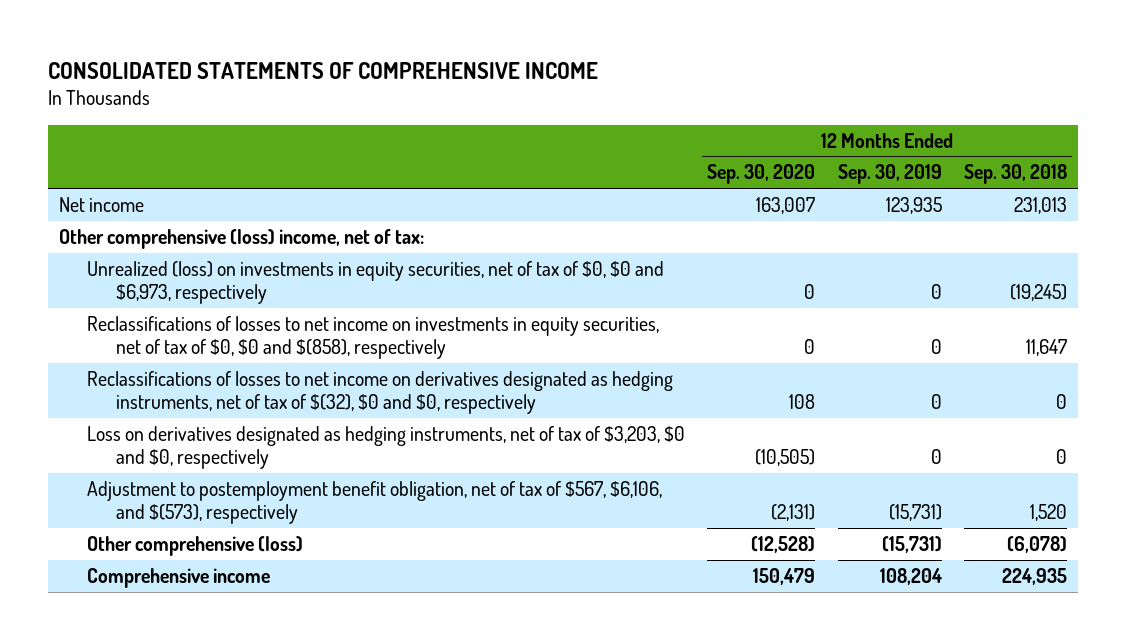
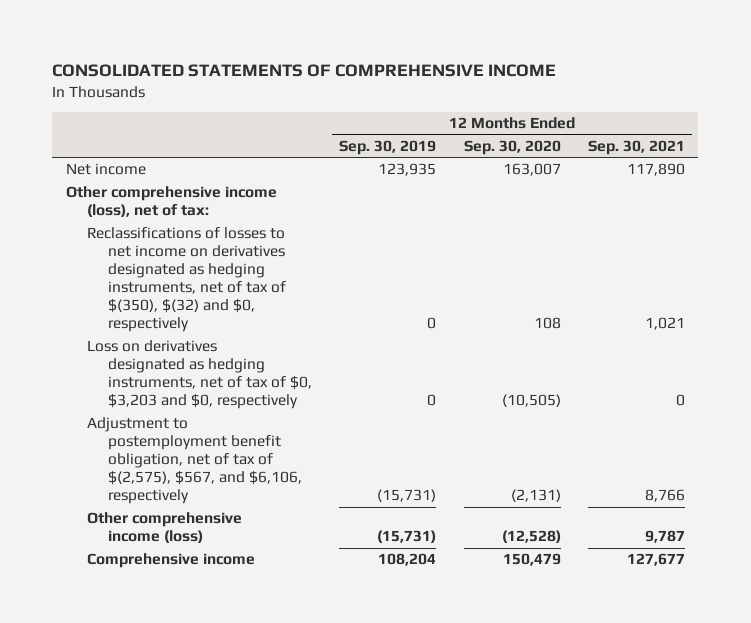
- | 12 Months Ended Sep. 30, 2020 | 12 Months Ended Sep. 30, 2019 | 12 Months Ended Sep. 30, 2018
+ | 12 Months Ended Sep. 30, 2019 | 12 Months Ended Sep. 30, 2020 | 12 Months Ended Sep. 30, 2021
- Other comprehensive (loss) income, net of tax:
- Unrealized (loss) on investments in equity securities, net of tax of $0, $0 and $6,973, respectively | 0 | 0 | (19,245)
- Reclassifications of losses to net income on investments in equity securities, net of tax of $0, $0 and $(858), respectively | 0 | 0 | 11,647
- Reclassifications of losses to net income on derivatives designated as hedging instruments, net of tax of $(32), $0 and $0, respectively | 108 | 0 | 0
- Loss on derivatives designated as hedging instruments, net of tax of $3,203, $0 and $0, respectively | (10,505) | 0 | 0
- Adjustment to postemployment benefit obligation, net of tax of $567, $6,106, and $(573), respectively | (2,131) | (15,731) | 1,520
- Other comprehensive (loss) | (12,528) | (15,731) | (6,078)
+ Other comprehensive income (loss), net of tax:
+ Reclassifications of losses to net income on derivatives designated as hedging instruments, net of tax of $(350), $(32) and $0, respectively | 0 | 108 | 1,021
+ Loss on derivatives designated as hedging instruments, net of tax of $0, $3,203 and $0, respectively | 0 | (10,505) | 0
+ Adjustment to postemployment benefit obligation, net of tax of $(2,575), $567, and $6,106, respectively | (15,731) | (2,131) | 8,766
+ Other comprehensive income (loss) | (15,731) | (12,528) | 9,787

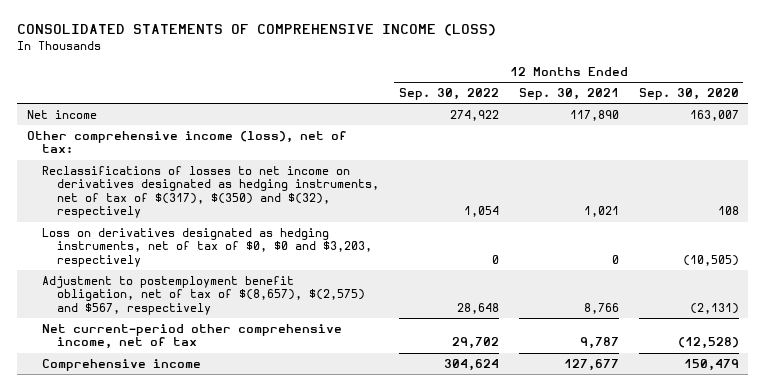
- CONSOLIDATED STATEMENTS OF COMPREHENSIVE INCOME
+ CONSOLIDATED STATEMENTS OF COMPREHENSIVE INCOME (LOSS)
- | 12 Months Ended Sep. 30, 2019 | 12 Months Ended Sep. 30, 2020 | 12 Months Ended Sep. 30, 2021
+ | 12 Months Ended Sep. 30, 2022 | 12 Months Ended Sep. 30, 2021 | 12 Months Ended Sep. 30, 2020
- Reclassifications of losses to net income on derivatives designated as hedging instruments, net of tax of $(350), $(32) and $0, respectively | 0 | 108 | 1,021
- Loss on derivatives designated as hedging instruments, net of tax of $0, $3,203 and $0, respectively | 0 | (10,505) | 0
- Adjustment to postemployment benefit obligation, net of tax of $(2,575), $567, and $6,106, respectively | (15,731) | (2,131) | 8,766
- Other comprehensive income (loss) | (15,731) | (12,528) | 9,787
+ Reclassifications of losses to net income on derivatives designated as hedging instruments, net of tax of $(317), $(350) and $(32), respectively | 1,054 | 1,021 | 108
+ Loss on derivatives designated as hedging instruments, net of tax of $0, $0 and $3,203, respectively | 0 | 0 | (10,505)
+ Adjustment to postemployment benefit obligation, net of tax of $(8,657), $(2,575) and $567, respectively | 28,648 | 8,766 | (2,131)
+ Net current-period other comprehensive income, net of tax | 29,702 | 9,787 | (12,528)

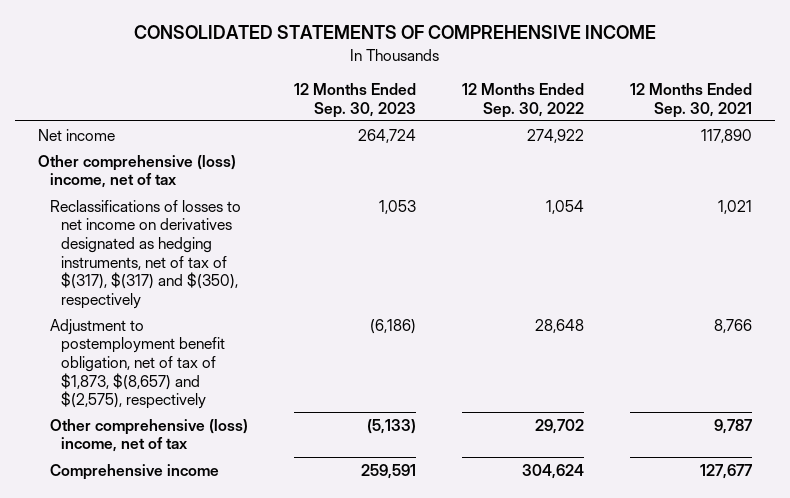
- CONSOLIDATED STATEMENTS OF COMPREHENSIVE INCOME (LOSS)
+ CONSOLIDATED STATEMENTS OF COMPREHENSIVE INCOME
- | 12 Months Ended Sep. 30, 2022 | 12 Months Ended Sep. 30, 2021 | 12 Months Ended Sep. 30, 2020
+ | 12 Months Ended Sep. 30, 2023 | 12 Months Ended Sep. 30, 2022 | 12 Months Ended Sep. 30, 2021
- Other comprehensive income (loss), net of tax:
- Reclassifications of losses to net income on derivatives designated as hedging instruments, net of tax of $(317), $(350) and $(32), respectively | 1,054 | 1,021 | 108
- Loss on derivatives designated as hedging instruments, net of tax of $0, $0 and $3,203, respectively | 0 | 0 | (10,505)
- Adjustment to postemployment benefit obligation, net of tax of $(8,657), $(2,575) and $567, respectively | 28,648 | 8,766 | (2,131)
- Net current-period other comprehensive income, net of tax | 29,702 | 9,787 | (12,528)
+ Other comprehensive (loss) income, net of tax
+ Reclassifications of losses to net income on derivatives designated as hedging instruments, net of tax of $(317), $(317) and $(350), respectively | 1,053 | 1,054 | 1,021
+ Adjustment to postemployment benefit obligation, net of tax of $1,873, $(8,657) and $(2,575), respectively | (6,186) | 28,648 | 8,766
+ Other comprehensive (loss) income, net of tax | (5,133) | 29,702 | 9,787

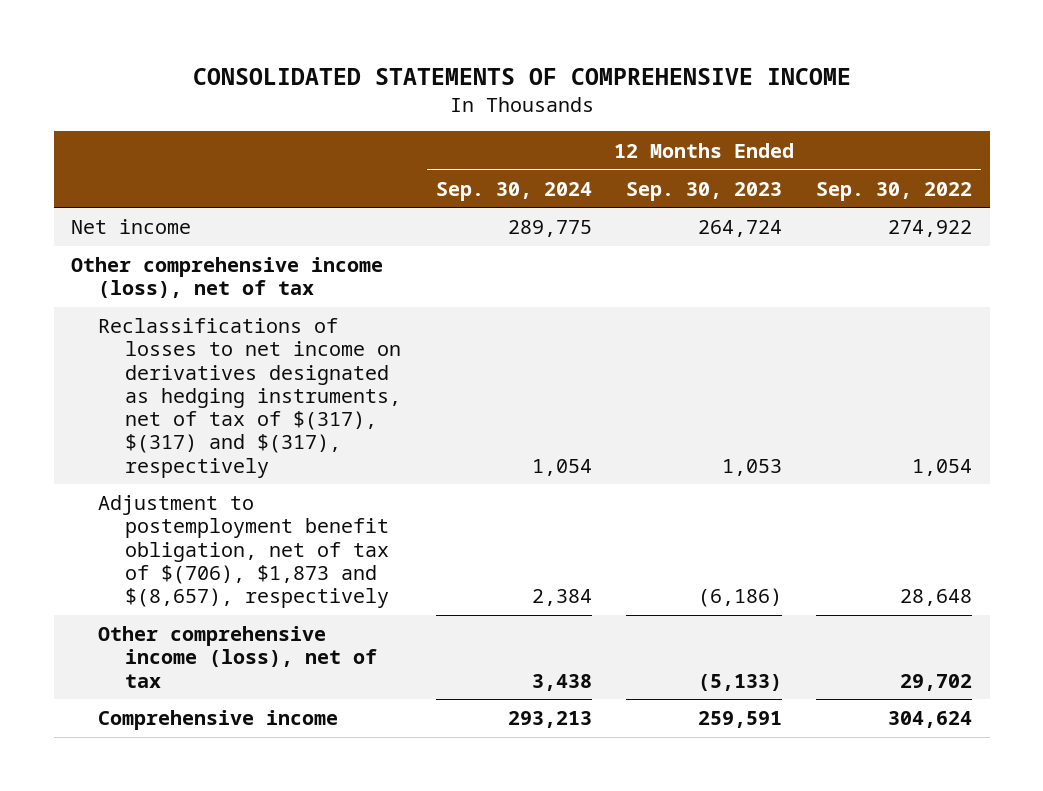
- | 12 Months Ended Sep. 30, 2023 | 12 Months Ended Sep. 30, 2022 | 12 Months Ended Sep. 30, 2021
+ | 12 Months Ended Sep. 30, 2024 | 12 Months Ended Sep. 30, 2023 | 12 Months Ended Sep. 30, 2022
- Other comprehensive (loss) income, net of tax
- Reclassifications of losses to net income on derivatives designated as hedging instruments, net of tax of $(317), $(317) and $(350), respectively | 1,053 | 1,054 | 1,021
- Adjustment to postemployment benefit obligation, net of tax of $1,873, $(8,657) and $(2,575), respectively | (6,186) | 28,648 | 8,766
- Other comprehensive (loss) income, net of tax | (5,133) | 29,702 | 9,787
+ Other comprehensive income (loss), net of tax
+ Reclassifications of losses to net income on derivatives designated as hedging instruments, net of tax of $(317), $(317) and $(317), respectively | 1,054 | 1,053 | 1,054
+ Adjustment to postemployment benefit obligation, net of tax of $(706), $1,873 and $(8,657), respectively | 2,384 | (6,186) | 28,648
+ Other comprehensive income (loss), net of tax | 3,438 | (5,133) | 29,702

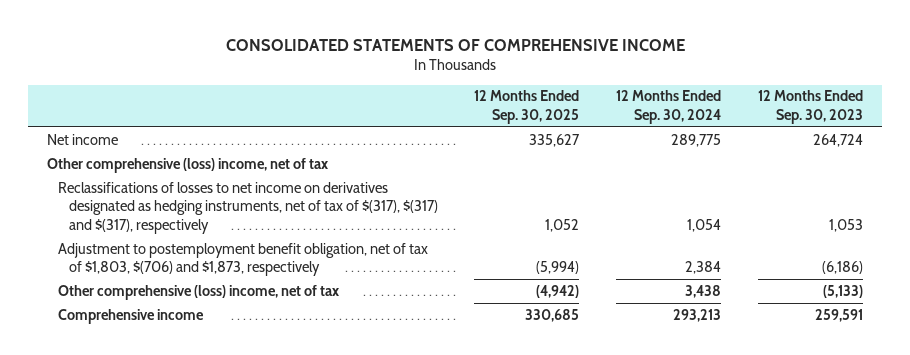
- | 12 Months Ended Sep. 30, 2024 | 12 Months Ended Sep. 30, 2023 | 12 Months Ended Sep. 30, 2022
+ | 12 Months Ended Sep. 30, 2025 | 12 Months Ended Sep. 30, 2024 | 12 Months Ended Sep. 30, 2023
- Other comprehensive income (loss), net of tax
+ Other comprehensive (loss) income, net of tax
- Adjustment to postemployment benefit obligation, net of tax of $(706), $1,873 and $(8,657), respectively | 2,384 | (6,186) | 28,648
- Other comprehensive income (loss), net of tax | 3,438 | (5,133) | 29,702
+ Adjustment to postemployment benefit obligation, net of tax of $1,803, $(706) and $1,873, respectively | (5,994) | 2,384 | (6,186)
+ Other comprehensive (loss) income, net of tax | (4,942) | 3,438 | (5,133)

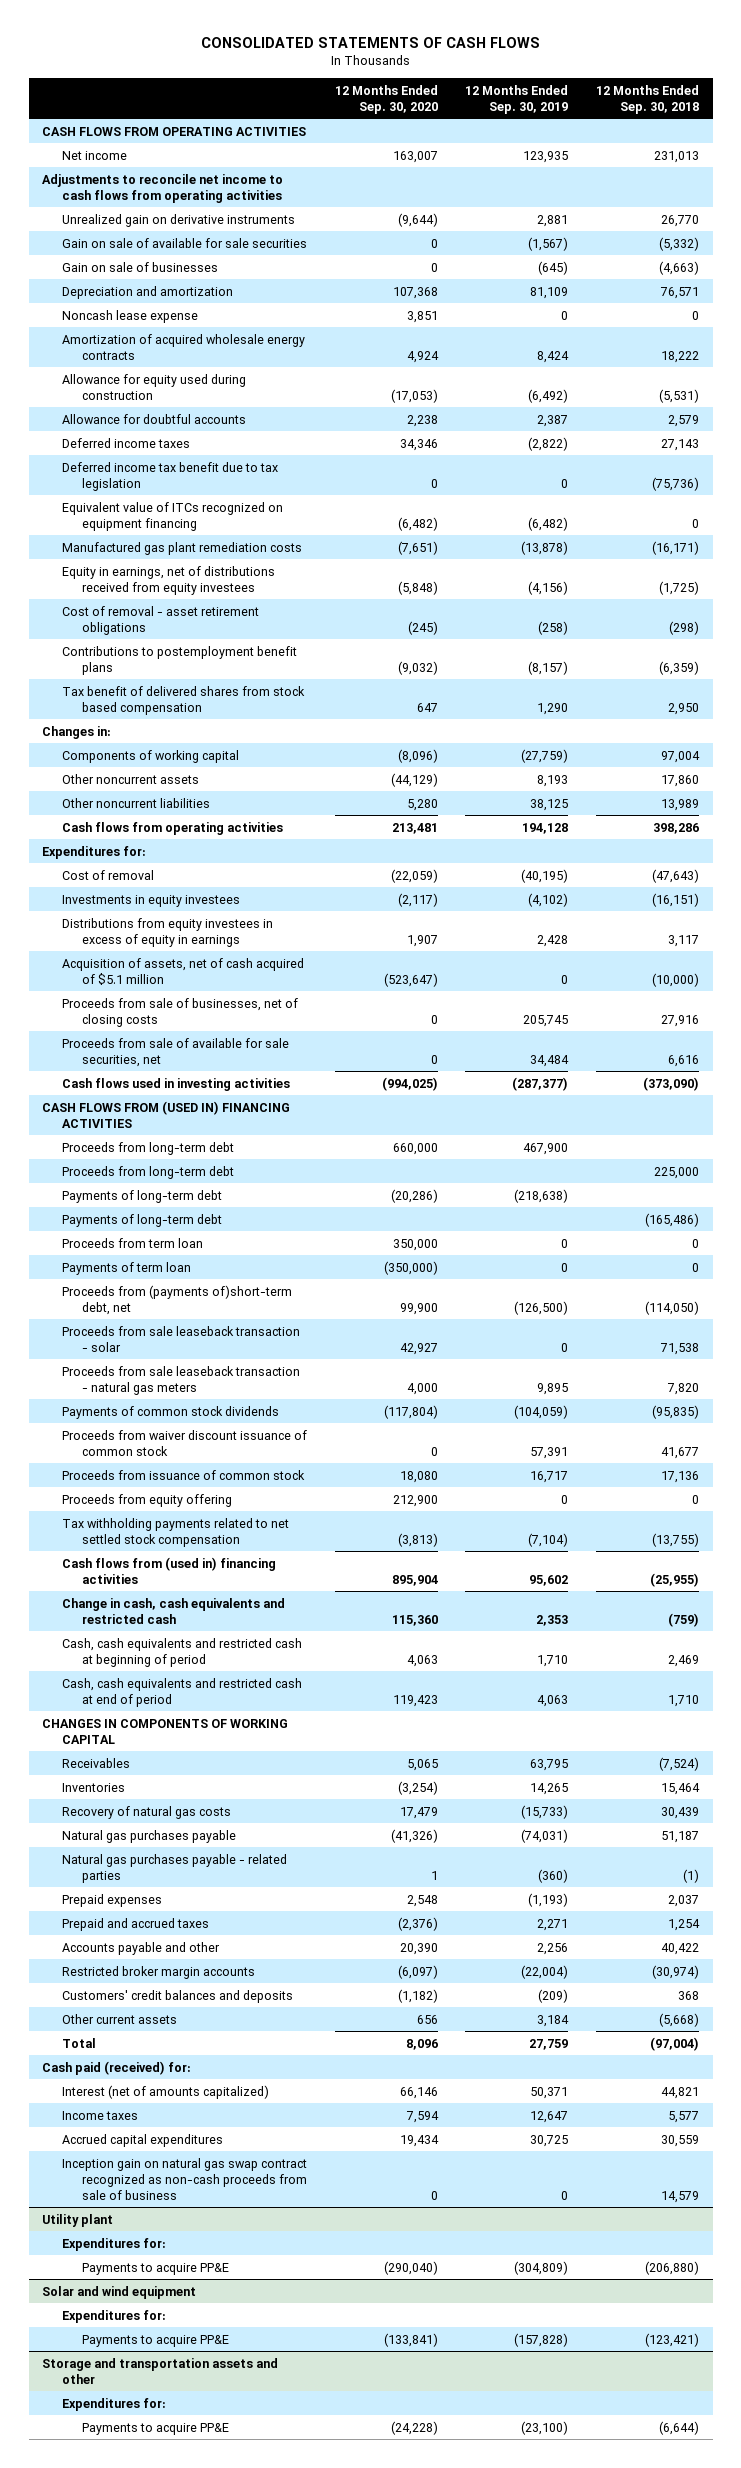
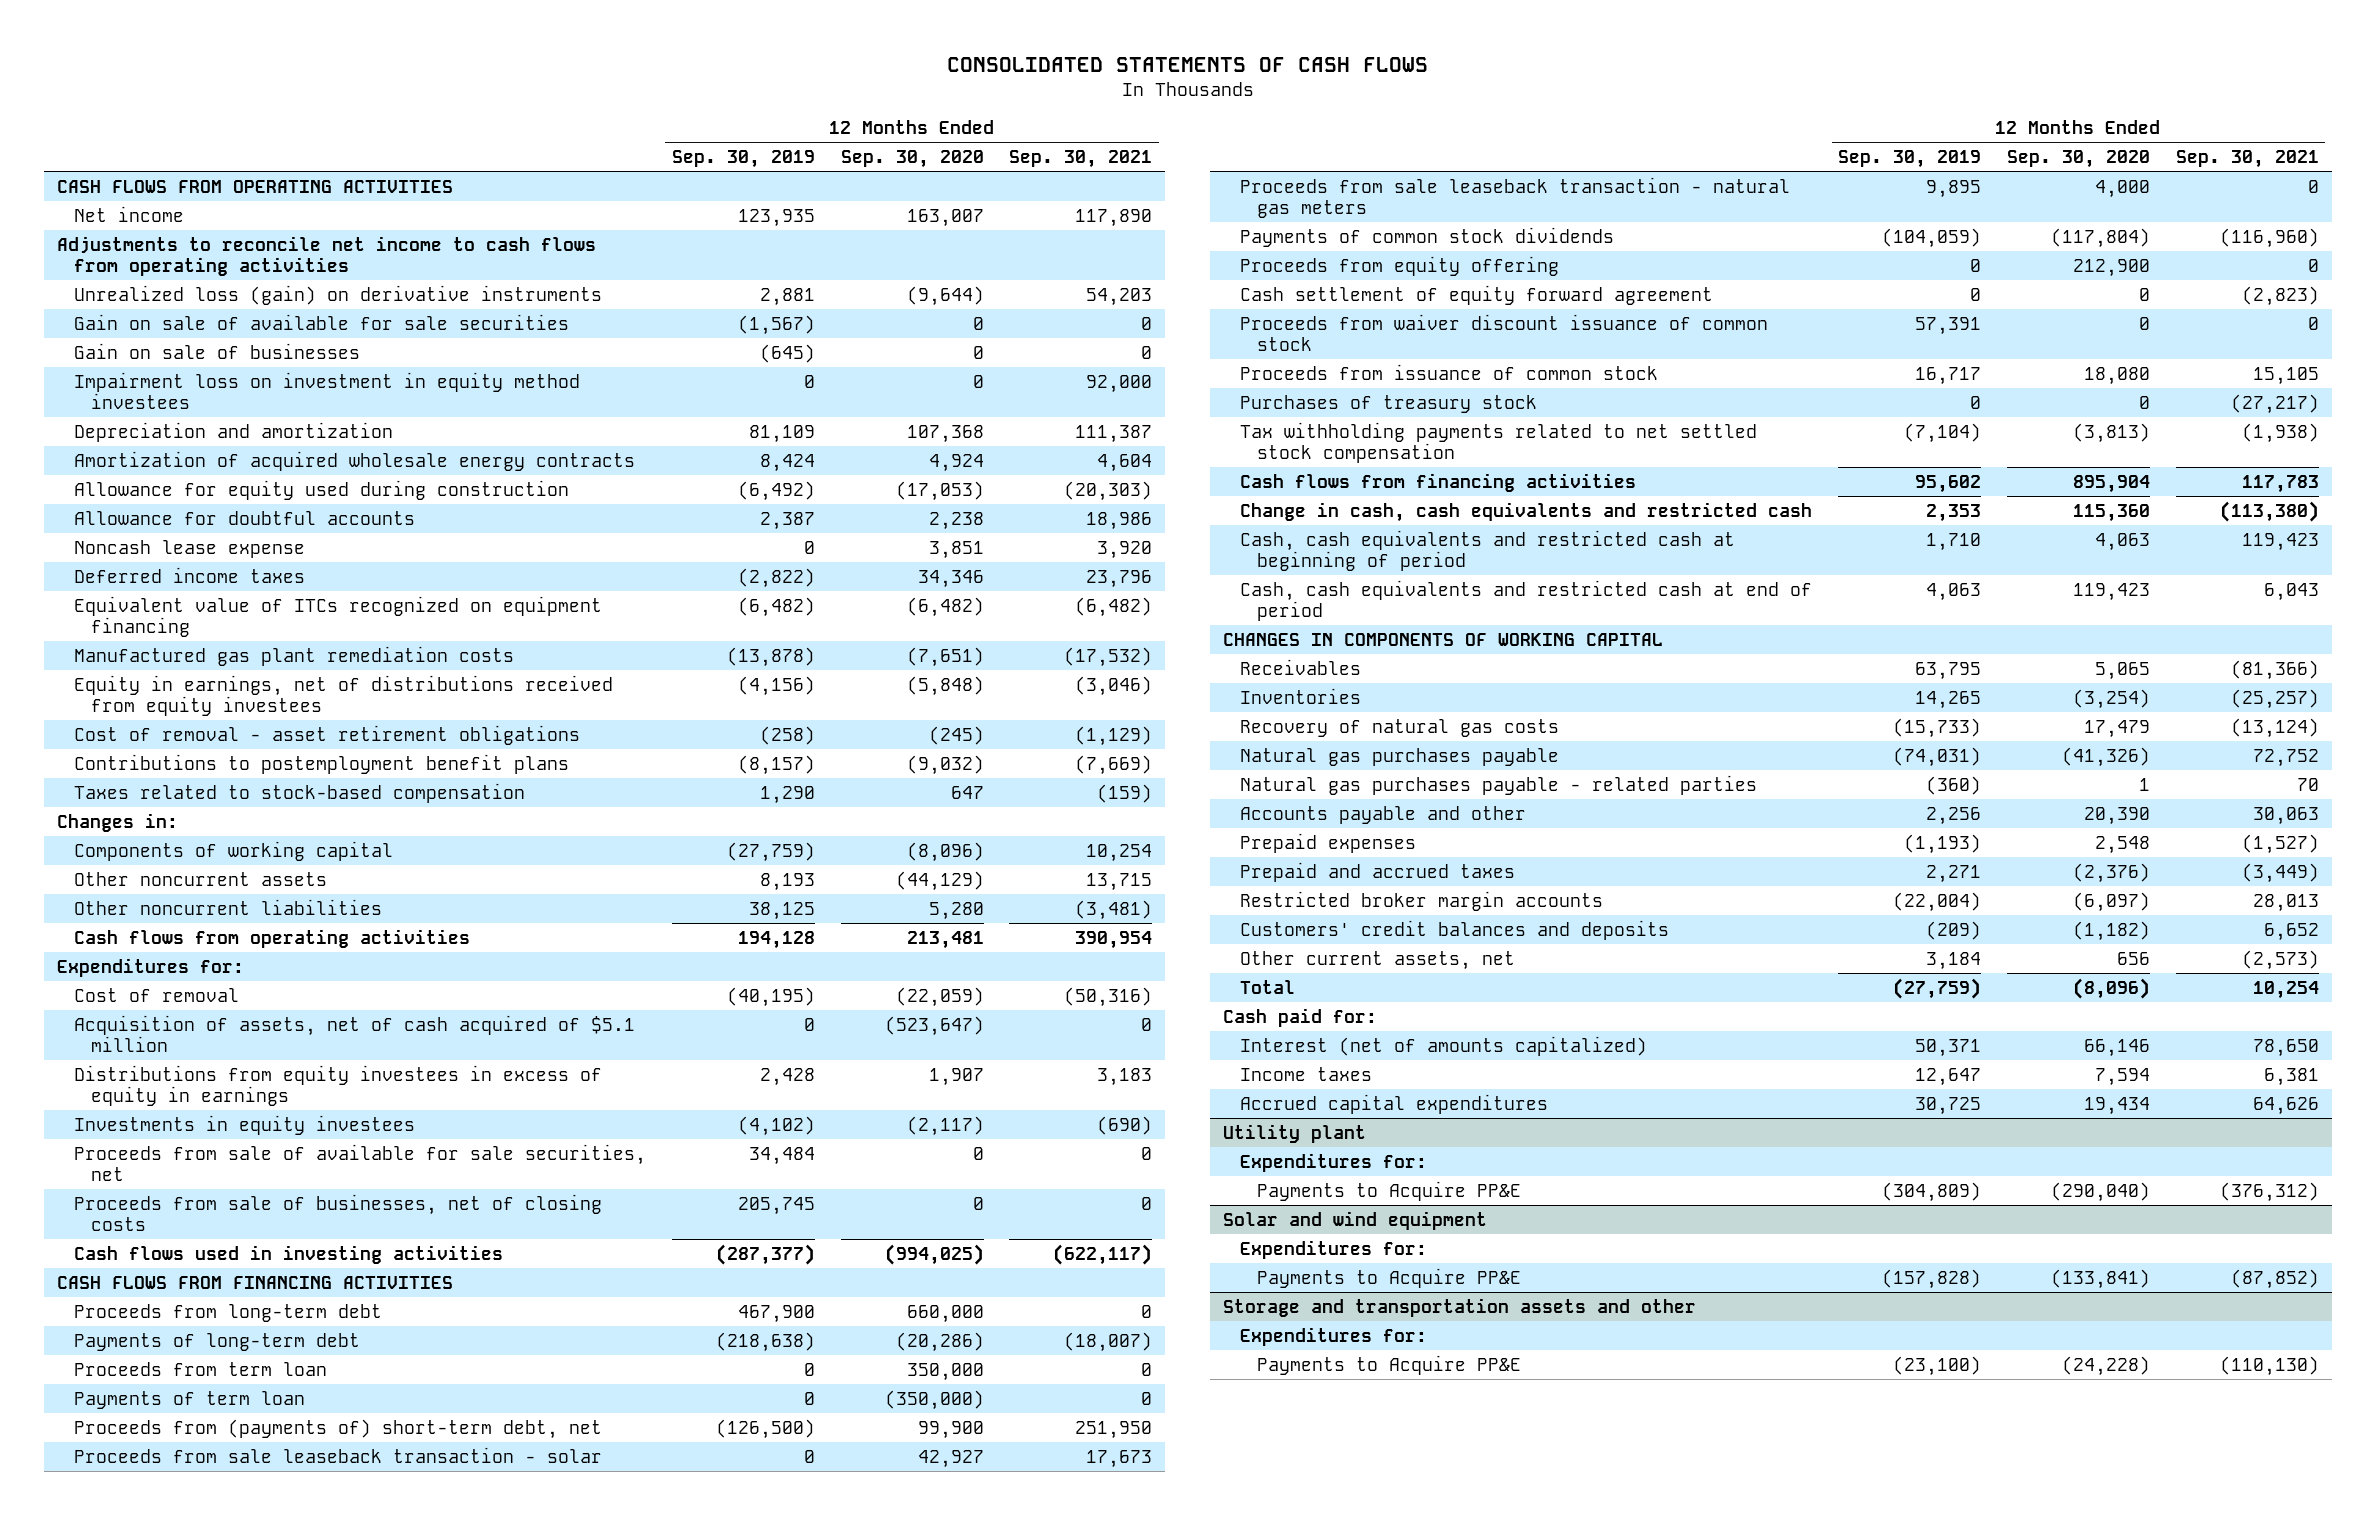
- | 12 Months Ended Sep. 30, 2020 | 12 Months Ended Sep. 30, 2019 | 12 Months Ended Sep. 30, 2018
+ | 12 Months Ended Sep. 30, 2019 | 12 Months Ended Sep. 30, 2020 | 12 Months Ended Sep. 30, 2021
- Unrealized gain on derivative instruments | (9,644) | 2,881 | 26,770
+ Unrealized loss (gain) on derivative instruments | 2,881 | (9,644) | 54,203
+ Impairment loss on investment in equity method investees | 0 | 0 | 92,000
moved down: Noncash lease expense | 0 | 3,851 | 3,920
- Deferred income tax benefit due to tax legislation | 0 | 0 | (75,736)
- Tax benefit of delivered shares from stock based compensation | 647 | 1,290 | 2,950
+ Taxes related to stock-based compensation | 1,290 | 647 | (159)
moved down: Distributions from equity investees in excess of equity in earnings | 2,428 | 1,907 | 3,183
moved down: Investments in equity investees | (4,102) | (2,117) | (690)
moved down: Proceeds from sale of businesses, net of closing costs | 205,745 | 0 | 0
- CASH FLOWS FROM (USED IN) FINANCING ACTIVITIES
+ CASH FLOWS FROM FINANCING ACTIVITIES
- Proceeds from long-term debt | | | 225,000
- Payments of long-term debt | | | (165,486)
- Proceeds from (payments of)short-term debt, net | 99,900 | (126,500) | (114,050)
+ Proceeds from (payments of) short-term debt, net | (126,500) | 99,900 | 251,950
moved up: Proceeds from equity offering | 0 | 212,900 | 0
+ Cash settlement of equity forward agreement | 0 | 0 | (2,823)
+ Purchases of treasury stock | 0 | 0 | (27,217)
- Cash flows from (used in) financing activities | 895,904 | 95,602 | (25,955)
+ Cash flows from financing activities | 95,602 | 895,904 | 117,783
moved up: Accounts payable and other | 2,256 | 20,390 | 30,063
- Other current assets | 656 | 3,184 | (5,668)
- Total | 8,096 | 27,759 | (97,004)
- Cash paid (received) for:
+ Other current assets, net | 3,184 | 656 | (2,573)
+ Total | (27,759) | (8,096) | 10,254
+ Cash paid for:
- Inception gain on natural gas swap contract recognized as non-cash proceeds from sale of business | 0 | 0 | 14,579
@ Utility plant
- Payments to acquire PP&E | (290,040) | (304,809) | (206,880)
+ Payments to Acquire PP&E | (304,809) | (290,040) | (376,312)
@ Solar and wind equipment
- Payments to acquire PP&E | (133,841) | (157,828) | (123,421)
+ Payments to Acquire PP&E | (157,828) | (133,841) | (87,852)
@ Storage and transportation assets and other
- Payments to acquire PP&E | (24,228) | (23,100) | (6,644)
+ Payments to Acquire PP&E | (23,100) | (24,228) | (110,130)

